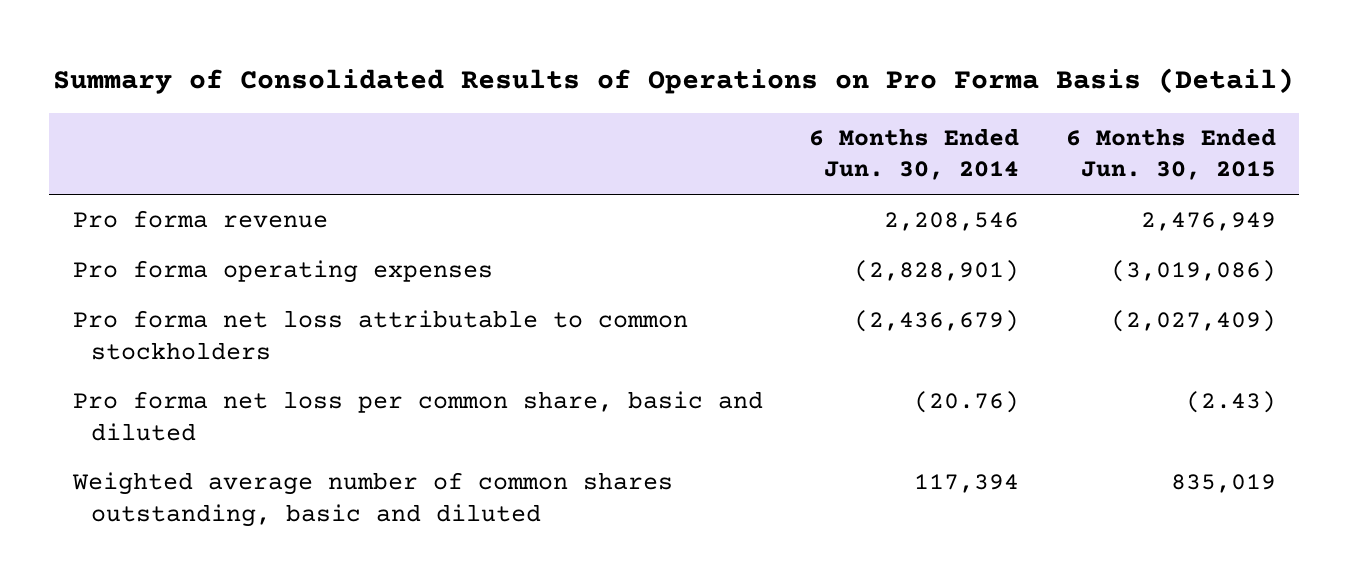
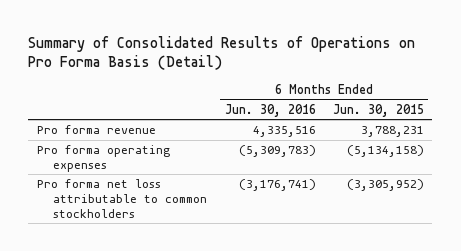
- | 6 Months Ended Jun. 30, 2014 | 6 Months Ended Jun. 30, 2015
+ | 6 Months Ended Jun. 30, 2016 | 6 Months Ended Jun. 30, 2015
- Pro forma revenue | 2,208,546 | 2,476,949
- Pro forma operating expenses | (2,828,901) | (3,019,086)
- Pro forma net loss attributable to common stockholders | (2,436,679) | (2,027,409)
- Pro forma net loss per common share, basic and diluted | (20.76) | (2.43)
- Weighted average number of common shares outstanding, basic and diluted | 117,394 | 835,019
+ Pro forma revenue | 4,335,516 | 3,788,231
+ Pro forma operating expenses | (5,309,783) | (5,134,158)
+ Pro forma net loss attributable to common stockholders | (3,176,741) | (3,305,952)

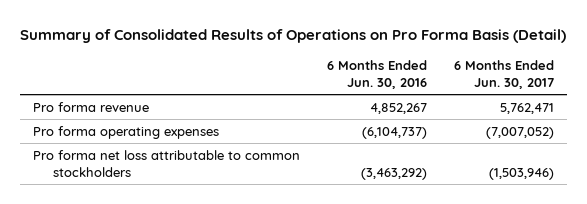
- | 6 Months Ended Jun. 30, 2016 | 6 Months Ended Jun. 30, 2015
+ | 6 Months Ended Jun. 30, 2016 | 6 Months Ended Jun. 30, 2017
- Pro forma revenue | 4,335,516 | 3,788,231
- Pro forma operating expenses | (5,309,783) | (5,134,158)
- Pro forma net loss attributable to common stockholders | (3,176,741) | (3,305,952)
+ Pro forma revenue | 4,852,267 | 5,762,471
+ Pro forma operating expenses | (6,104,737) | (7,007,052)
+ Pro forma net loss attributable to common stockholders | (3,463,292) | (1,503,946)

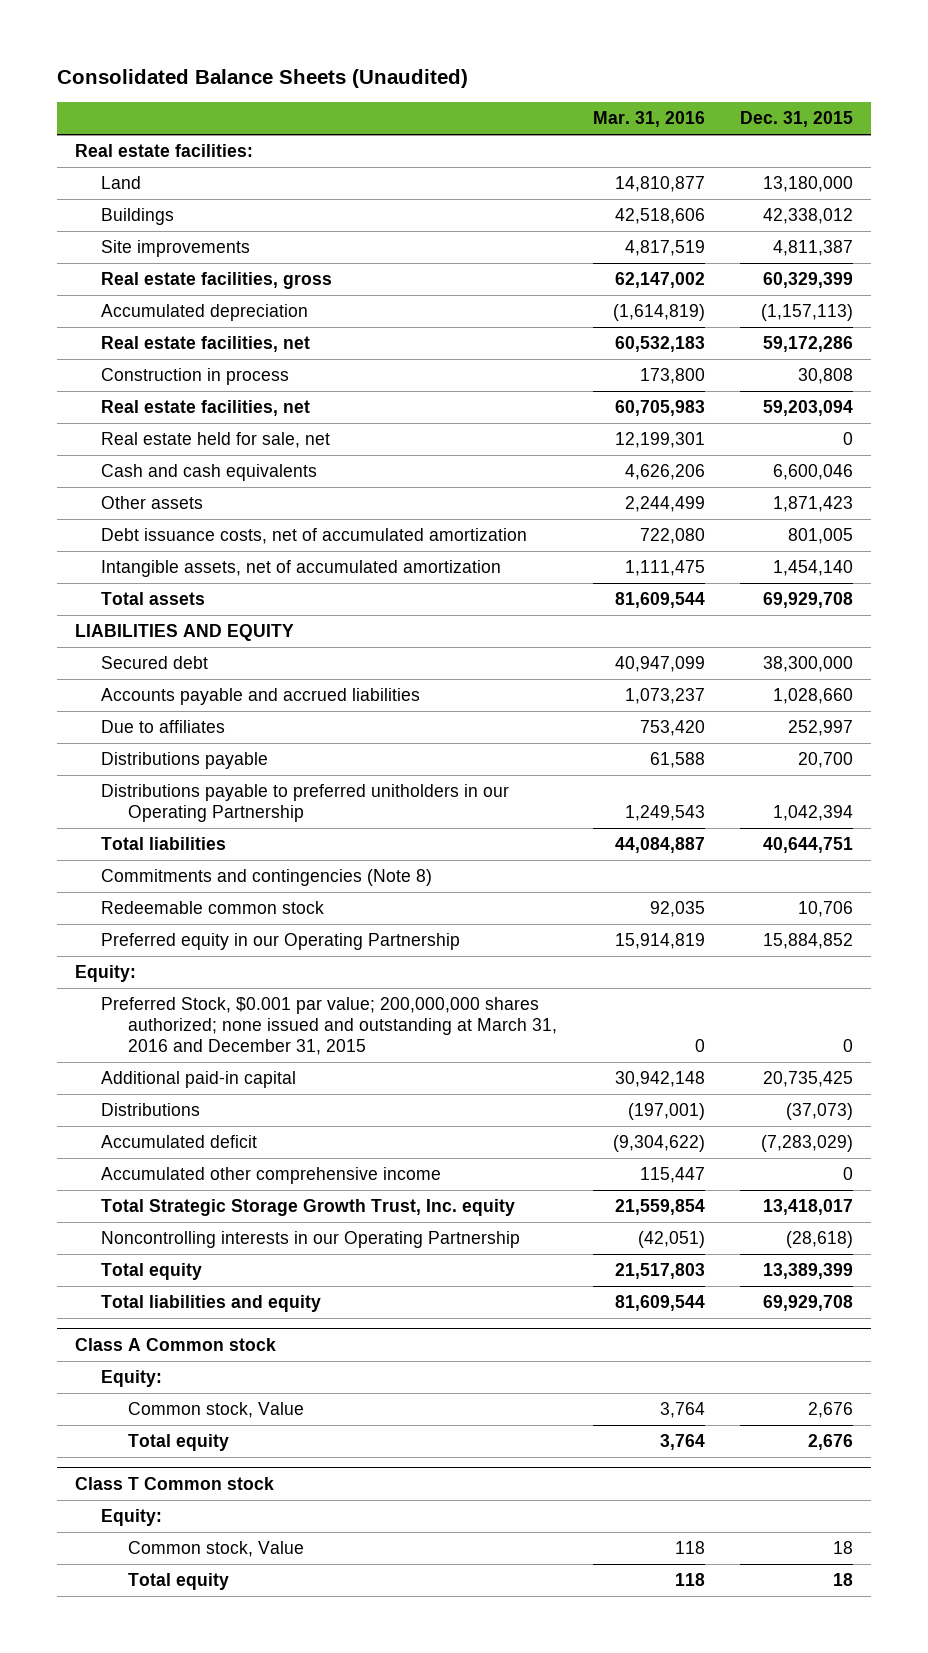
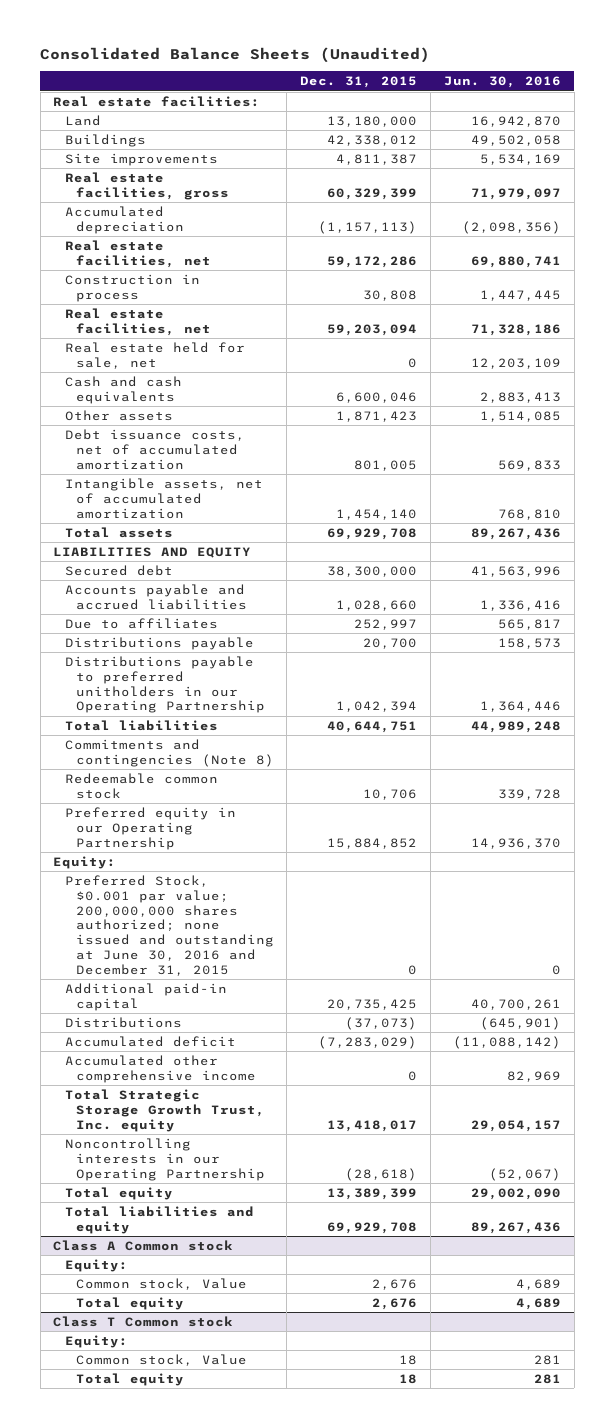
- | Mar. 31, 2016 | Dec. 31, 2015
+ | Dec. 31, 2015 | Jun. 30, 2016
- Preferred Stock, $0.001 par value; 200,000,000 shares authorized; none issued and outstanding at March 31, 2016 and December 31, 2015 | 0 | 0
+ Preferred Stock, $0.001 par value; 200,000,000 shares authorized; none issued and outstanding at June 30, 2016 and December 31, 2015 | 0 | 0

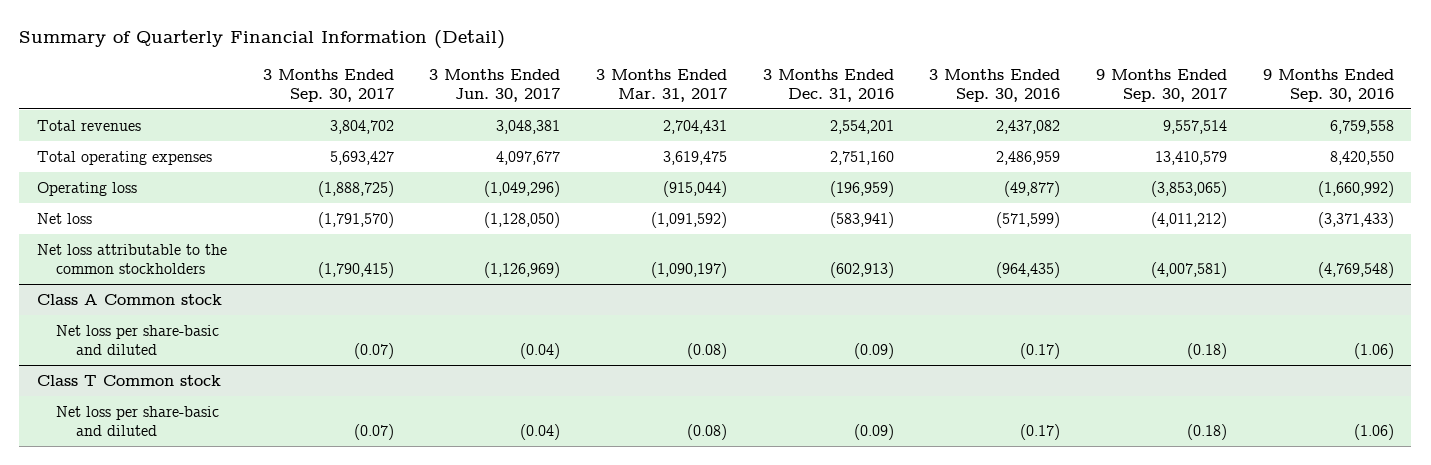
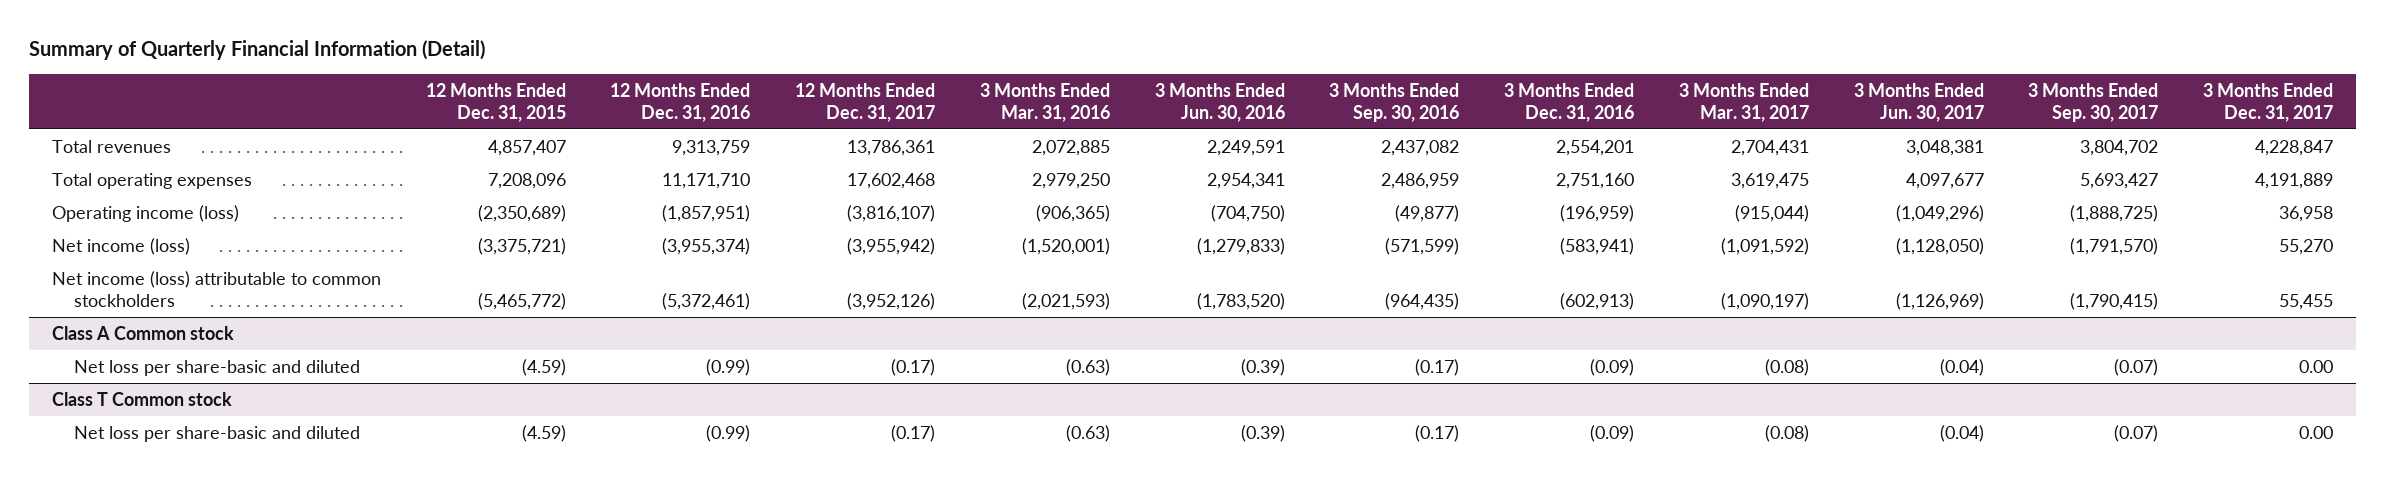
- | 3 Months Ended Sep. 30, 2017 | 3 Months Ended Jun. 30, 2017 | 3 Months Ended Mar. 31, 2017 | 3 Months Ended Dec. 31, 2016 | 3 Months Ended Sep. 30, 2016 | 9 Months Ended Sep. 30, 2017 | 9 Months Ended Sep. 30, 2016
+ | 12 Months Ended Dec. 31, 2015 | 12 Months Ended Dec. 31, 2016 | 12 Months Ended Dec. 31, 2017 | 3 Months Ended Mar. 31, 2016 | 3 Months Ended Jun. 30, 2016 | 3 Months Ended Sep. 30, 2016 | 3 Months Ended Dec. 31, 2016 | 3 Months Ended Mar. 31, 2017 | 3 Months Ended Jun. 30, 2017 | 3 Months Ended Sep. 30, 2017 | 3 Months Ended Dec. 31, 2017
- Operating loss | (1,888,725) | (1,049,296) | (915,044) | (196,959) | (49,877) | (3,853,065) | (1,660,992)
- Net loss | (1,791,570) | (1,128,050) | (1,091,592) | (583,941) | (571,599) | (4,011,212) | (3,371,433)
- Net loss attributable to the common stockholders | (1,790,415) | (1,126,969) | (1,090,197) | (602,913) | (964,435) | (4,007,581) | (4,769,548)
+ Operating income (loss) | (2,350,689) | (1,857,951) | (3,816,107) | (906,365) | (704,750) | (49,877) | (196,959) | (915,044) | (1,049,296) | (1,888,725) | 36,958
+ Net income (loss) | (3,375,721) | (3,955,374) | (3,955,942) | (1,520,001) | (1,279,833) | (571,599) | (583,941) | (1,091,592) | (1,128,050) | (1,791,570) | 55,270
+ Net income (loss) attributable to common stockholders | (5,465,772) | (5,372,461) | (3,952,126) | (2,021,593) | (1,783,520) | (964,435) | (602,913) | (1,090,197) | (1,126,969) | (1,790,415) | 55,455

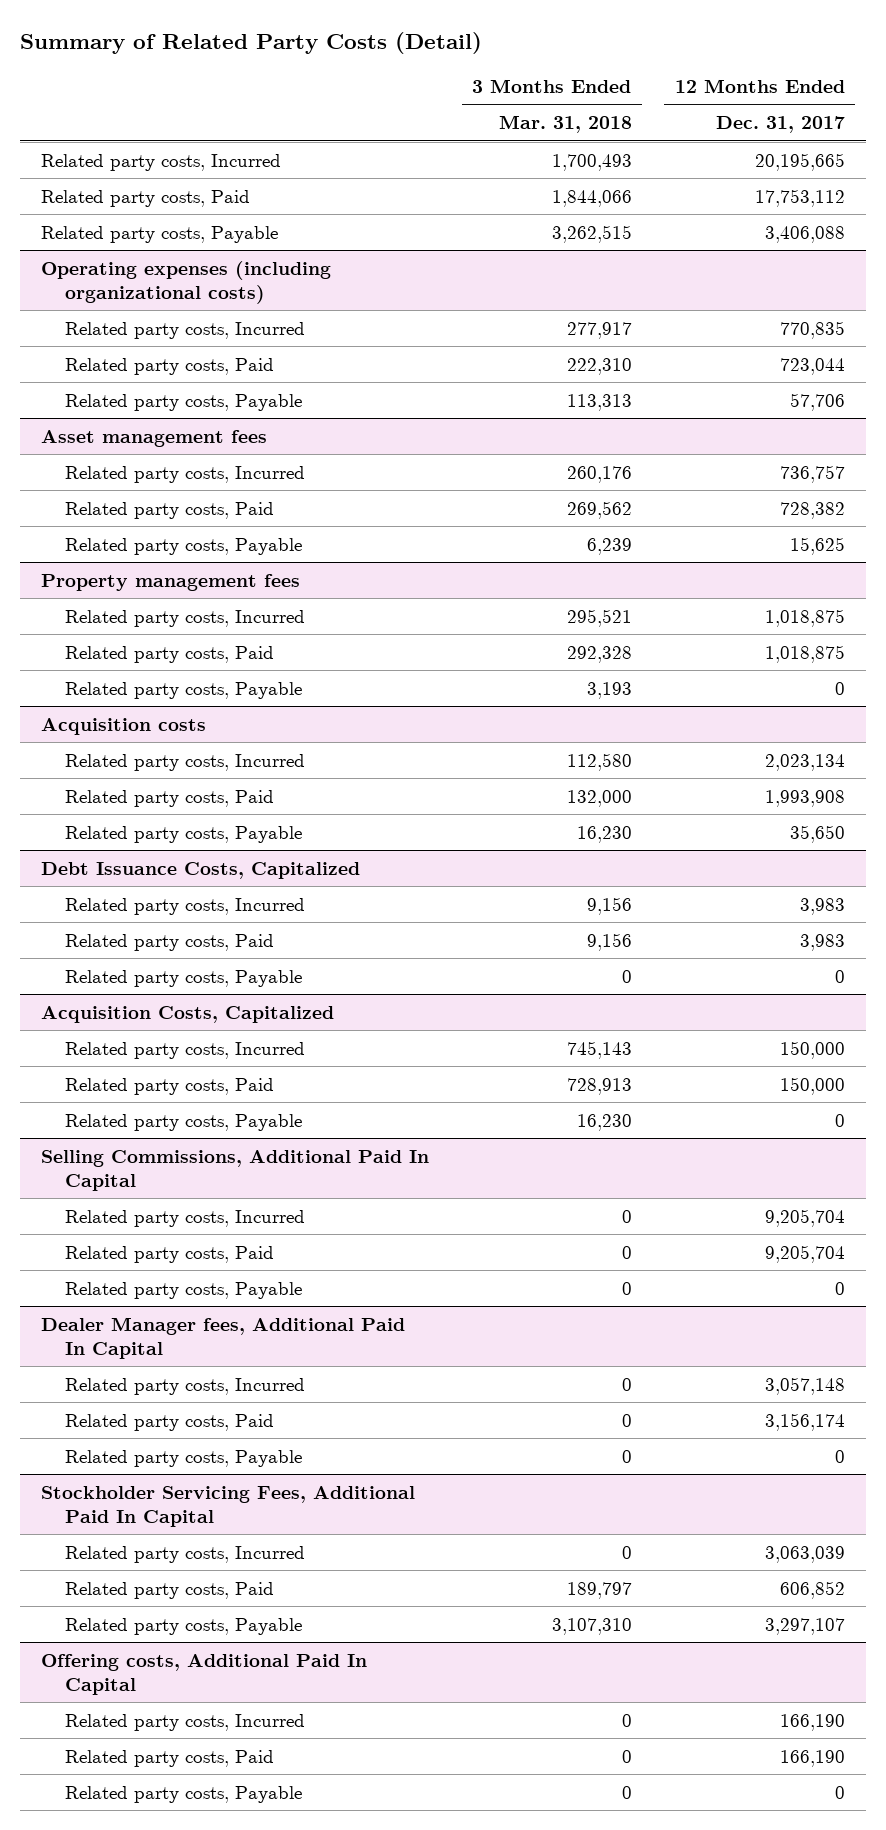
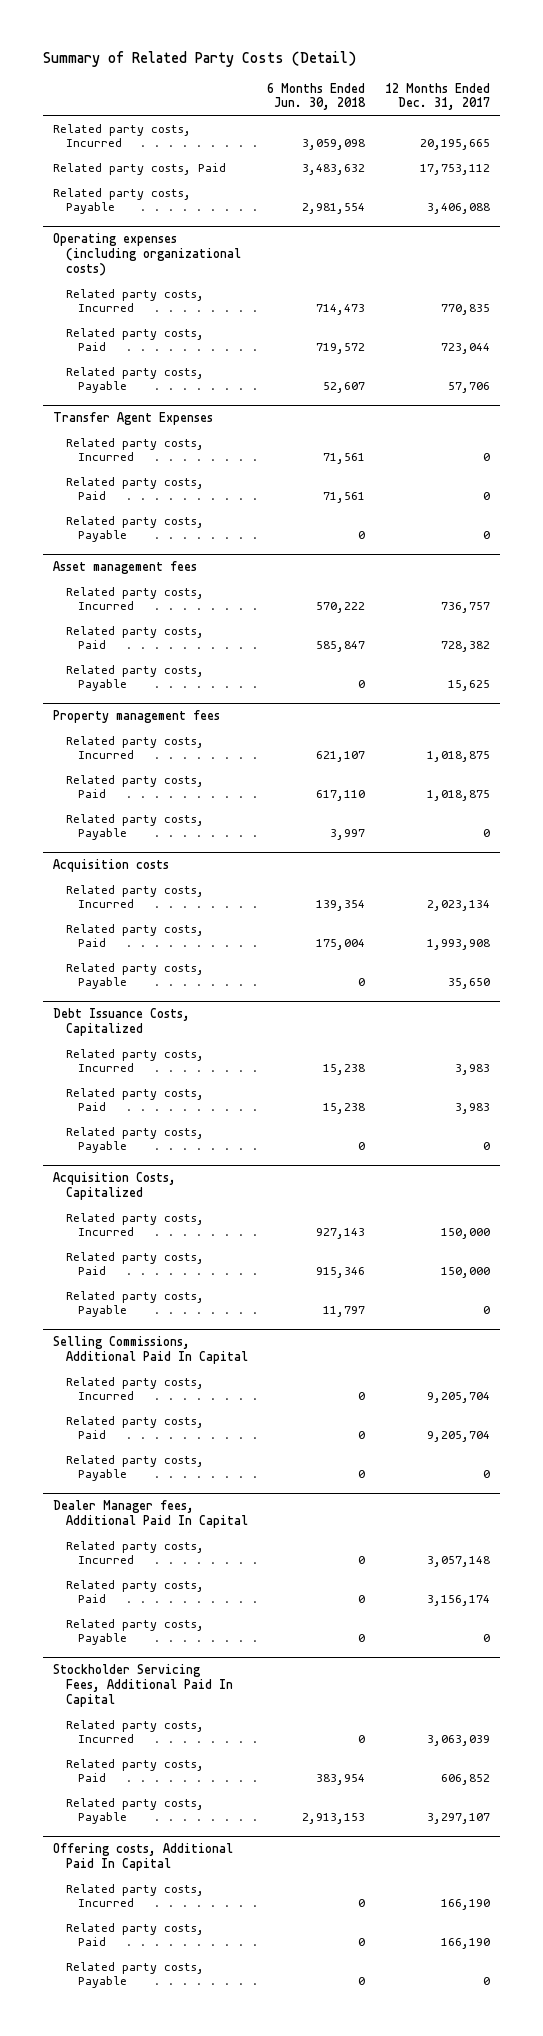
- | 3 Months Ended Mar. 31, 2018 | 12 Months Ended Dec. 31, 2017
+ | 6 Months Ended Jun. 30, 2018 | 12 Months Ended Dec. 31, 2017
+ Transfer Agent Expenses
+ Related party costs, Incurred | 71,561 | 0
+ Related party costs, Paid | 71,561 | 0
+ Related party costs, Payable | 0 | 0

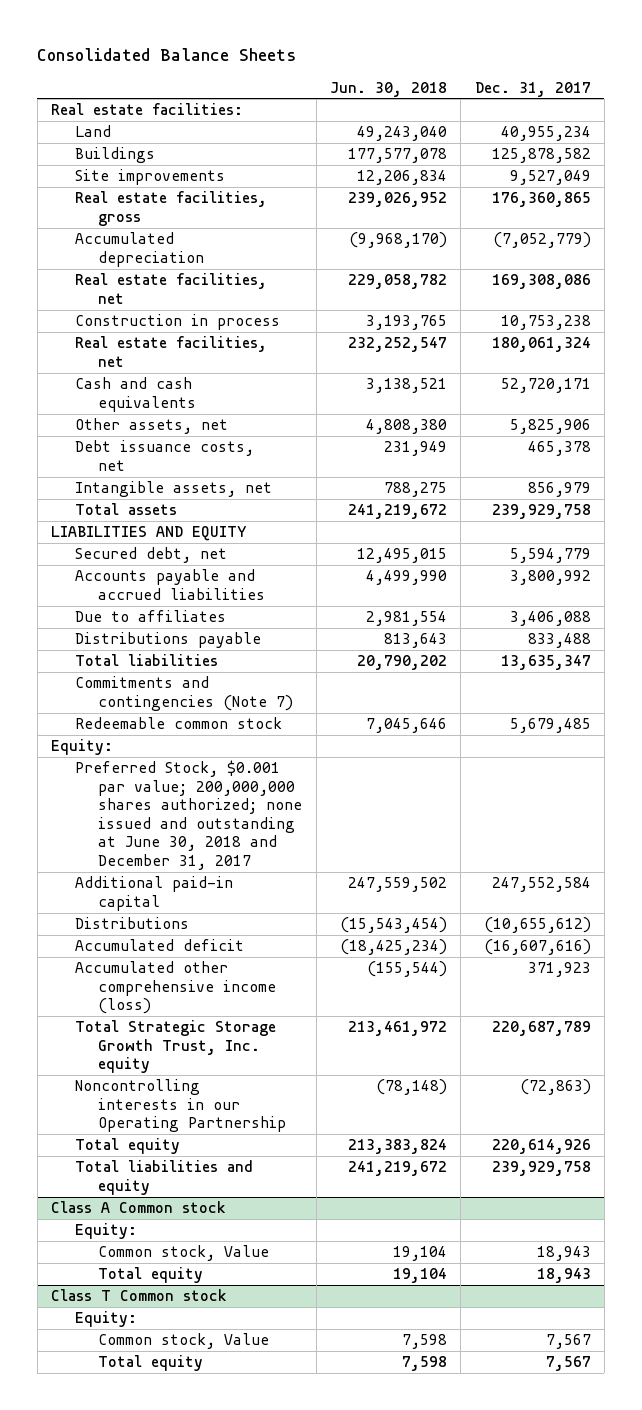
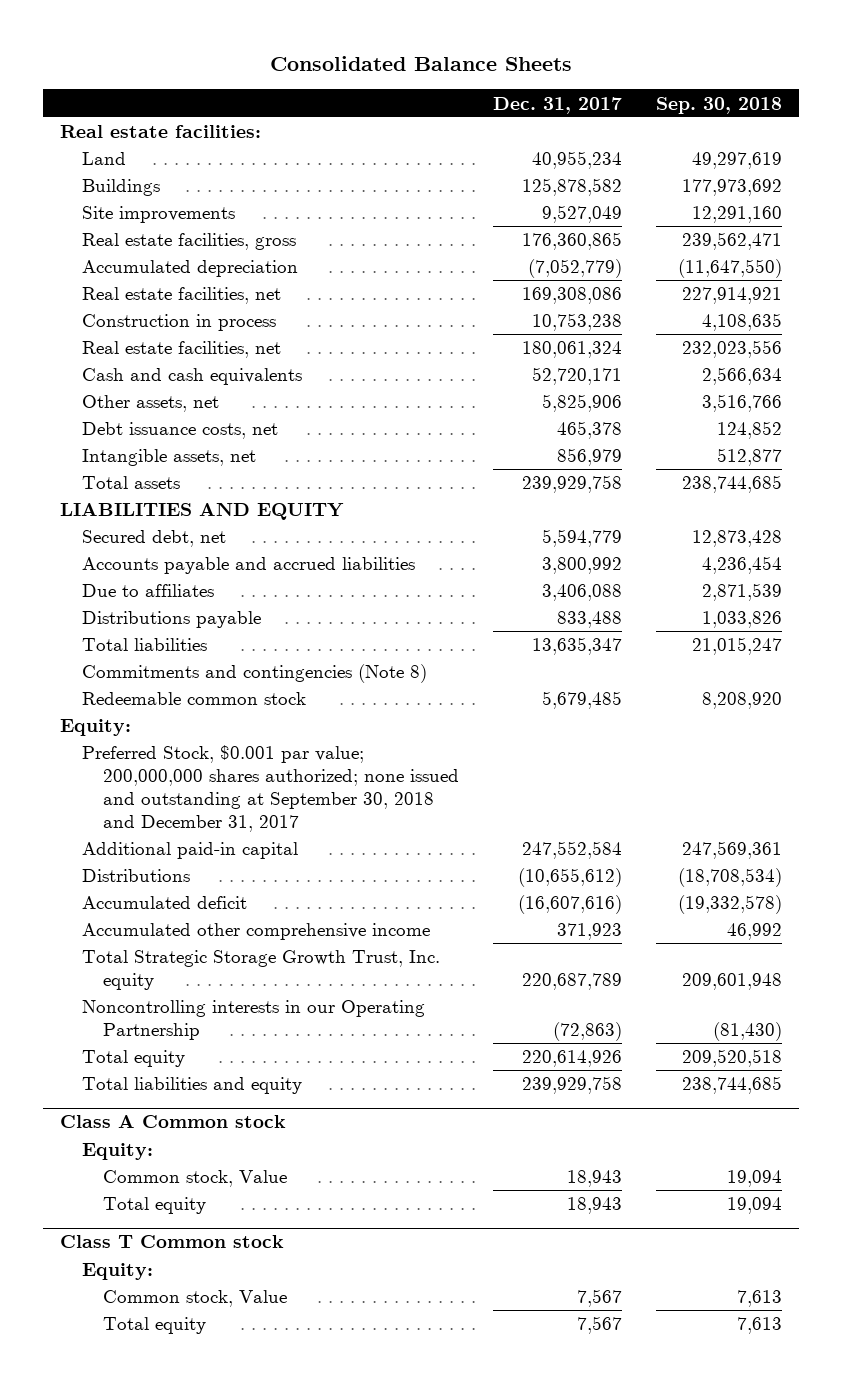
- | Jun. 30, 2018 | Dec. 31, 2017
+ | Dec. 31, 2017 | Sep. 30, 2018
- Commitments and contingencies (Note 7)
+ Commitments and contingencies (Note 8)
- Preferred Stock, $0.001 par value; 200,000,000 shares authorized; none issued and outstanding at June 30, 2018 and December 31, 2017
+ Preferred Stock, $0.001 par value; 200,000,000 shares authorized; none issued and outstanding at September 30, 2018 and December 31, 2017
- Accumulated other comprehensive income (loss) | (155,544) | 371,923
+ Accumulated other comprehensive income | 371,923 | 46,992

